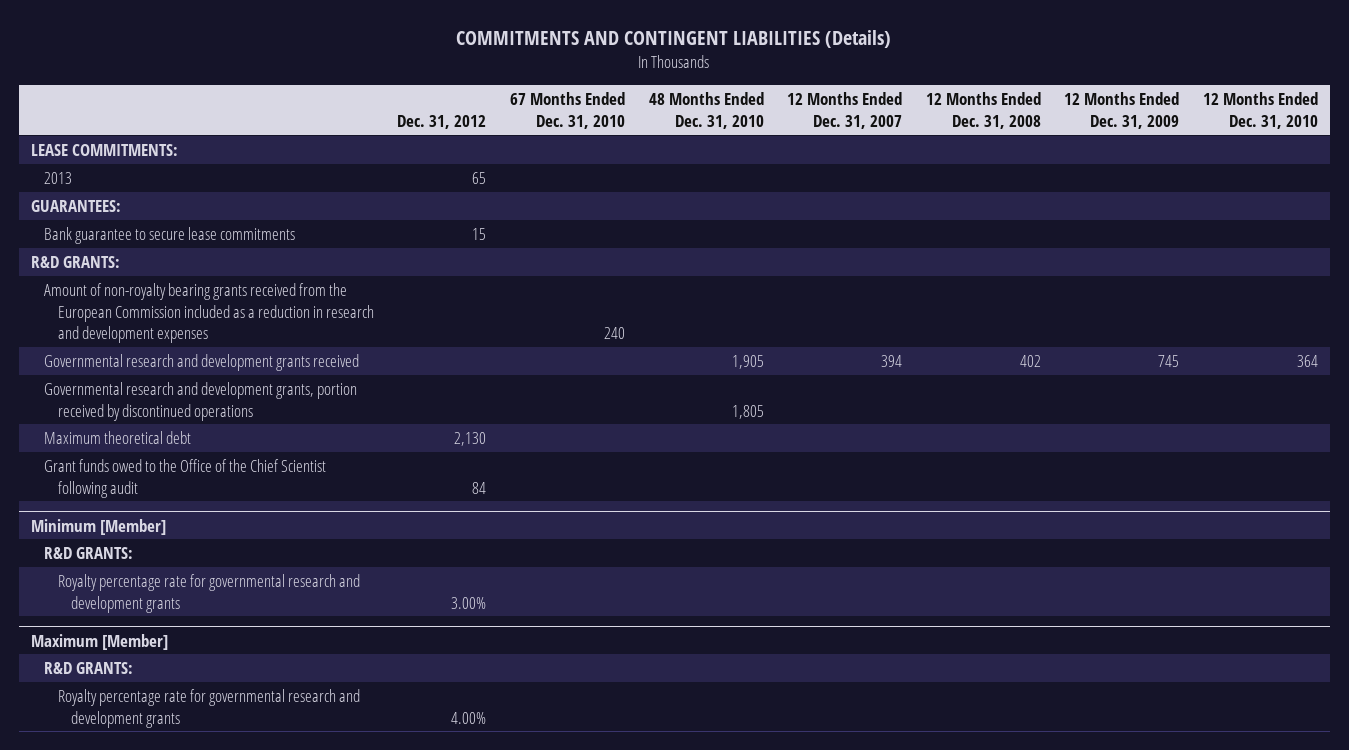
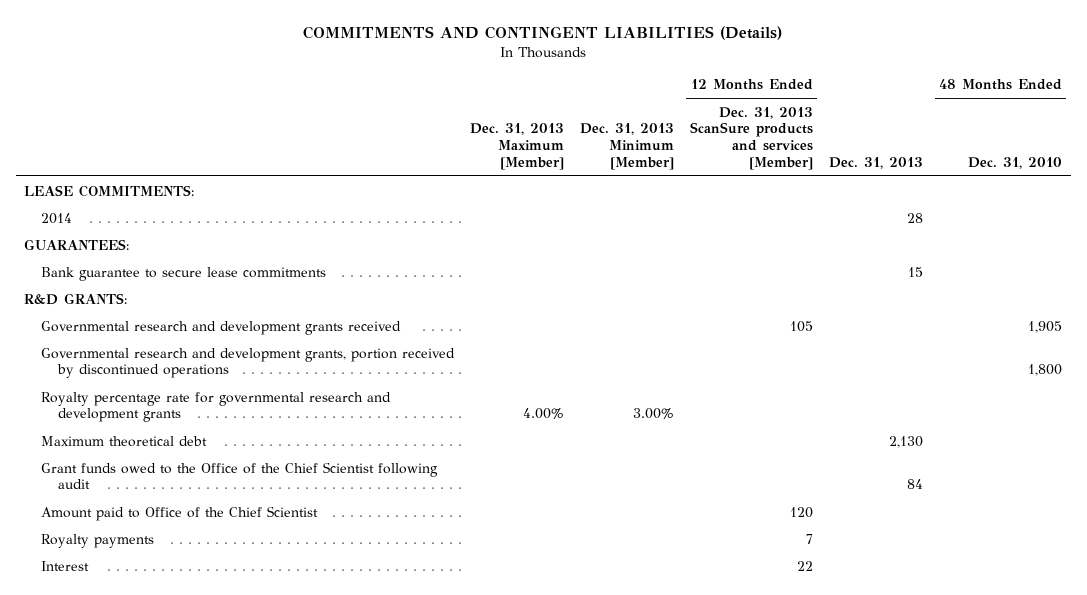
- | Dec. 31, 2012 | 67 Months Ended Dec. 31, 2010 | 48 Months Ended Dec. 31, 2010 | 12 Months Ended Dec. 31, 2007 | 12 Months Ended Dec. 31, 2008 | 12 Months Ended Dec. 31, 2009 | 12 Months Ended Dec. 31, 2010
+ | Dec. 31, 2013 Maximum [Member] | Dec. 31, 2013 Minimum [Member] | 12 Months Ended Dec. 31, 2013 ScanSure products and services [Member] | Dec. 31, 2013 | 48 Months Ended Dec. 31, 2010
- 2013 | 65 | | | | | |
+ 2014 | | | | 28 |
- Amount of non-royalty bearing grants received from the European Commission included as a reduction in research and development expenses | | 240 | | | | |
- Governmental research and development grants, portion received by discontinued operations | | | 1,805 | | | |
+ Governmental research and development grants, portion received by discontinued operations | | | | | 1,800
+ Royalty percentage rate for governmental research and development grants | 4.00% | 3.00% | | |
- Minimum [Member]
- R&D GRANTS:
- Royalty percentage rate for governmental research and development grants | 3.00% | | | | | |
- Maximum [Member]
- R&D GRANTS:
- Royalty percentage rate for governmental research and development grants | 4.00% | | | | | |
+ Amount paid to Office of the Chief Scientist | | | 120 | |
+ Royalty payments | | | 7 | |
+ Interest | | | 22 | |

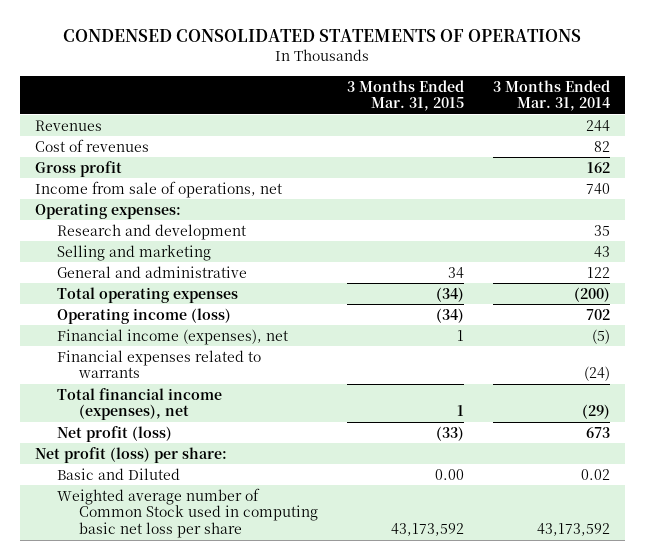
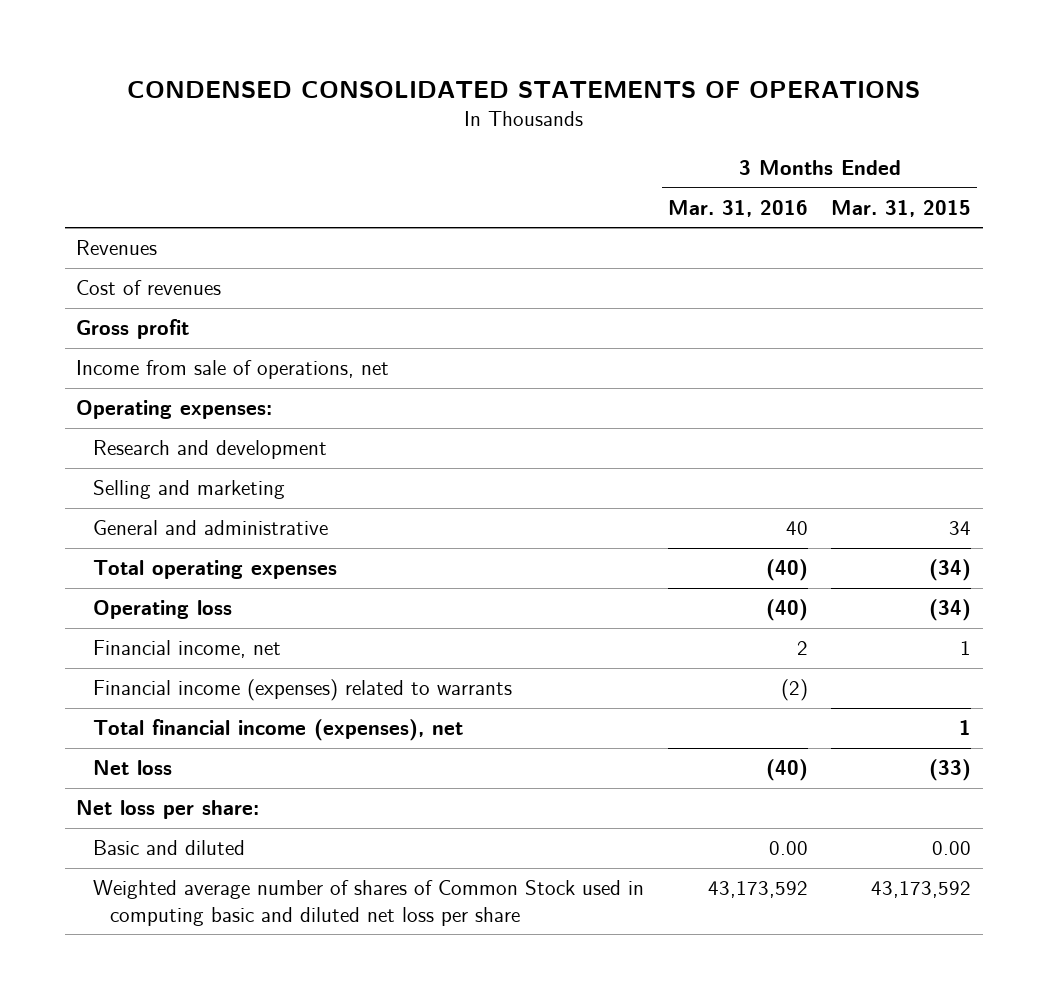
- | 3 Months Ended Mar. 31, 2015 | 3 Months Ended Mar. 31, 2014
+ | 3 Months Ended Mar. 31, 2016 | 3 Months Ended Mar. 31, 2015
- Operating income (loss) | (34) | 702
- Financial income (expenses), net | 1 | (5)
- Financial expenses related to warrants | | (24)
+ Operating loss | (40) | (34)
+ Financial income, net | 2 | 1
+ Financial income (expenses) related to warrants | (2) |
- Net profit (loss) | (33) | 673
- Net profit (loss) per share:
- Basic and Diluted | 0.00 | 0.02
- Weighted average number of Common Stock used in computing basic net loss per share | 43,173,592 | 43,173,592
+ Net loss | (40) | (33)
+ Net loss per share:
+ Basic and diluted | 0.00 | 0.00
+ Weighted average number of shares of Common Stock used in computing basic and diluted net loss per share | 43,173,592 | 43,173,592

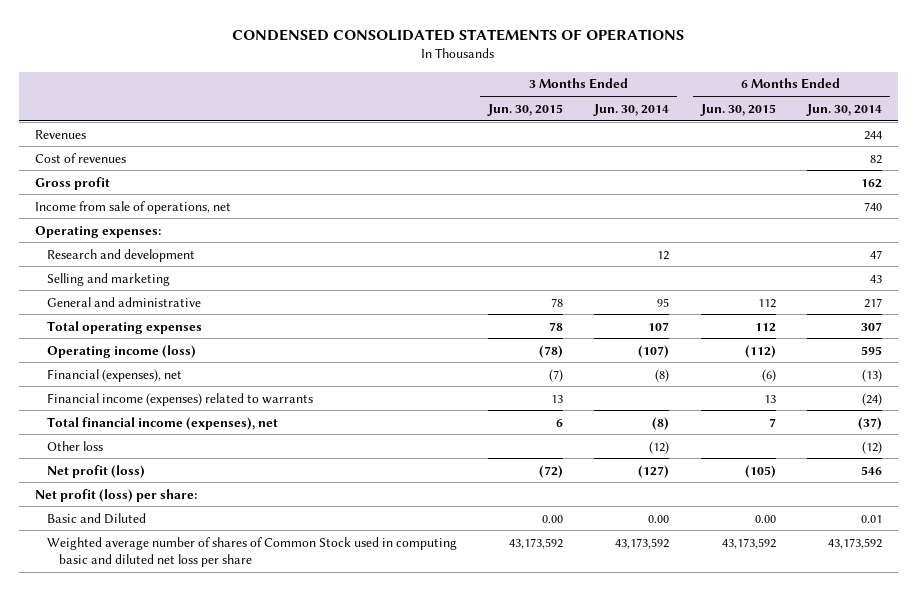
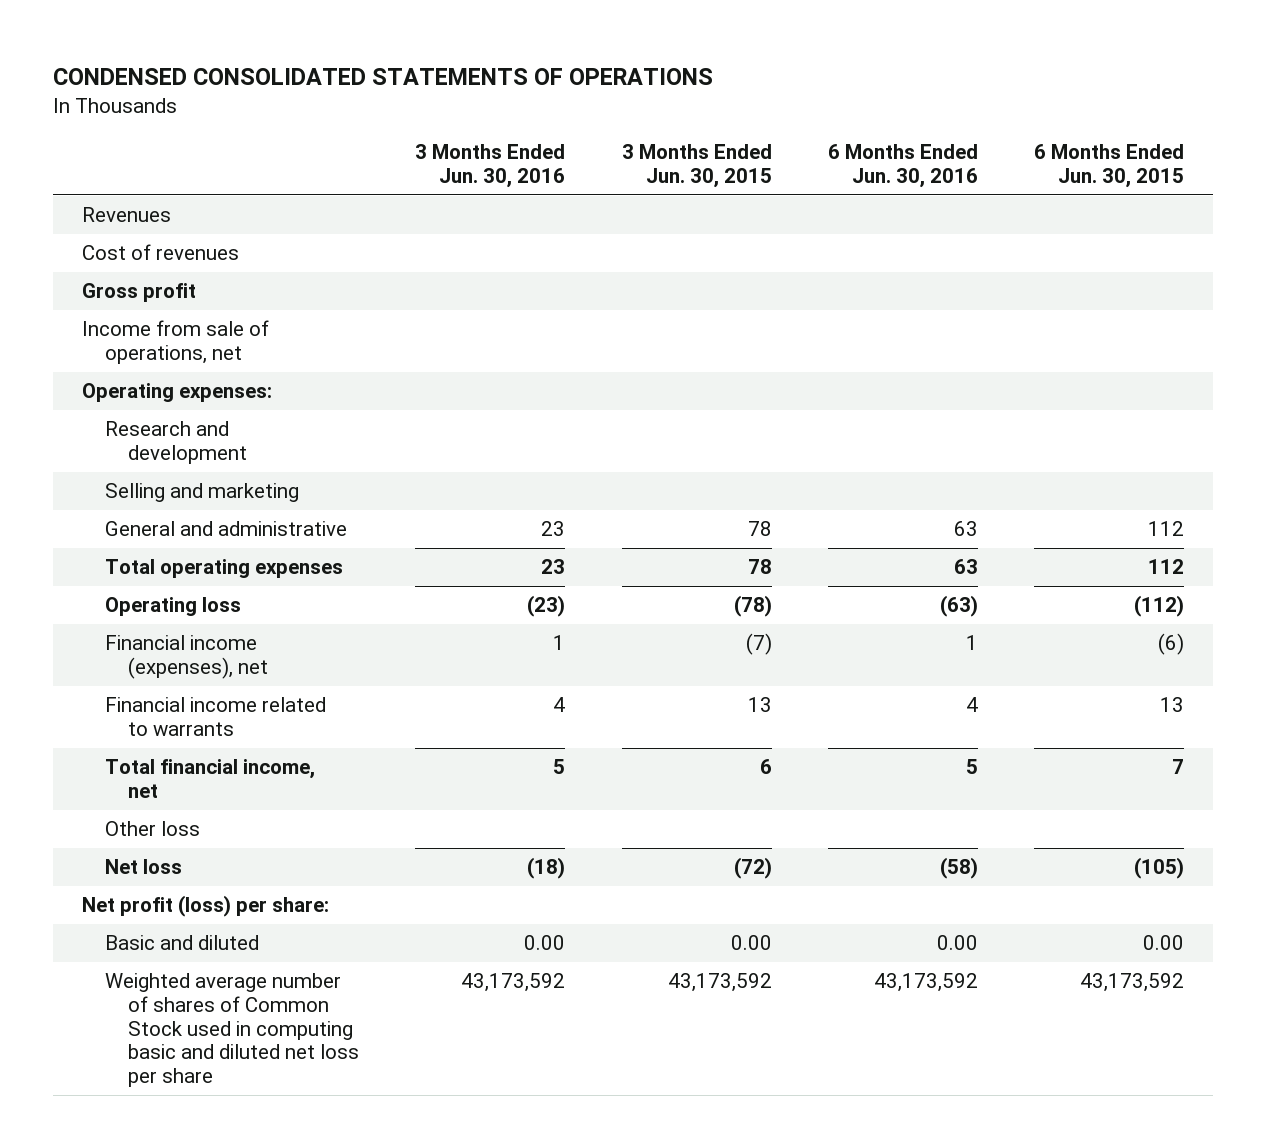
- | 3 Months Ended Jun. 30, 2015 | 3 Months Ended Jun. 30, 2014 | 6 Months Ended Jun. 30, 2015 | 6 Months Ended Jun. 30, 2014
+ | 3 Months Ended Jun. 30, 2016 | 3 Months Ended Jun. 30, 2015 | 6 Months Ended Jun. 30, 2016 | 6 Months Ended Jun. 30, 2015
- Operating income (loss) | (78) | (107) | (112) | 595
- Financial (expenses), net | (7) | (8) | (6) | (13)
- Financial income (expenses) related to warrants | 13 | | 13 | (24)
- Total financial income (expenses), net | 6 | (8) | 7 | (37)
+ Operating loss | (23) | (78) | (63) | (112)
+ Financial income (expenses), net | 1 | (7) | 1 | (6)
+ Financial income related to warrants | 4 | 13 | 4 | 13
+ Total financial income, net | 5 | 6 | 5 | 7
- Net profit (loss) | (72) | (127) | (105) | 546
+ Net loss | (18) | (72) | (58) | (105)
- Basic and Diluted | 0.00 | 0.00 | 0.00 | 0.01
+ Basic and diluted | 0.00 | 0.00 | 0.00 | 0.00

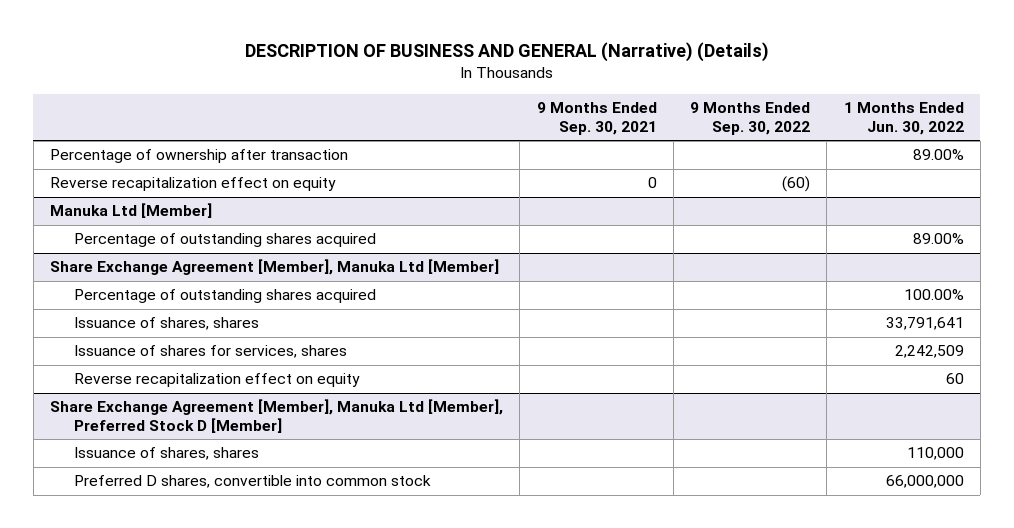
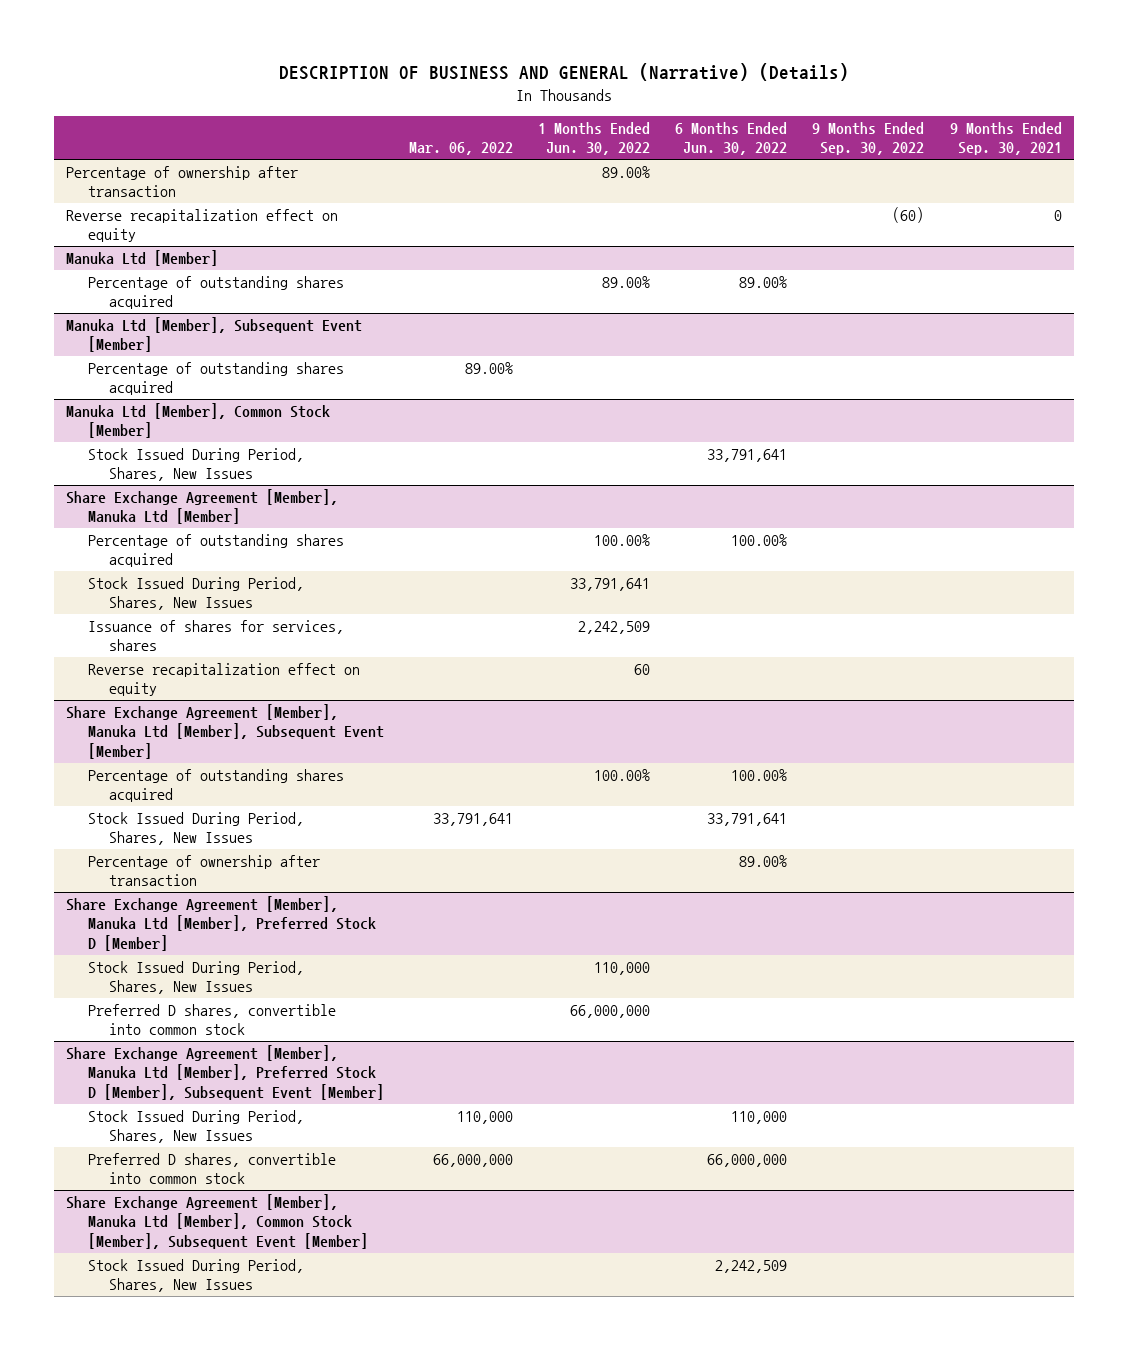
- | 9 Months Ended Sep. 30, 2021 | 9 Months Ended Sep. 30, 2022 | 1 Months Ended Jun. 30, 2022
+ | Mar. 06, 2022 | 1 Months Ended Jun. 30, 2022 | 6 Months Ended Jun. 30, 2022 | 9 Months Ended Sep. 30, 2022 | 9 Months Ended Sep. 30, 2021
+ Manuka Ltd [Member], Subsequent Event [Member]
+ Percentage of outstanding shares acquired | 89.00% | | | |
+ Manuka Ltd [Member], Common Stock [Member]
+ Stock Issued During Period, Shares, New Issues | | | 33,791,641 | |
@ Share Exchange Agreement [Member], Manuka Ltd [Member]
- Issuance of shares, shares | | | 33,791,641
+ Stock Issued During Period, Shares, New Issues | | 33,791,641 | | |
+ Share Exchange Agreement [Member], Manuka Ltd [Member], Subsequent Event [Member]
+ Percentage of outstanding shares acquired | | 100.00% | 100.00% | |
+ Stock Issued During Period, Shares, New Issues | 33,791,641 | | 33,791,641 | |
+ Percentage of ownership after transaction | | | 89.00% | |
@ Share Exchange Agreement [Member], Manuka Ltd [Member], Preferred Stock D [Member]
- Issuance of shares, shares | | | 110,000
+ Stock Issued During Period, Shares, New Issues | | 110,000 | | |
+ Share Exchange Agreement [Member], Manuka Ltd [Member], Preferred Stock D [Member], Subsequent Event [Member]
+ Stock Issued During Period, Shares, New Issues | 110,000 | | 110,000 | |
+ Preferred D shares, convertible into common stock | 66,000,000 | | 66,000,000 | |
+ Share Exchange Agreement [Member], Manuka Ltd [Member], Common Stock [Member], Subsequent Event [Member]
+ Stock Issued During Period, Shares, New Issues | | | 2,242,509 | |

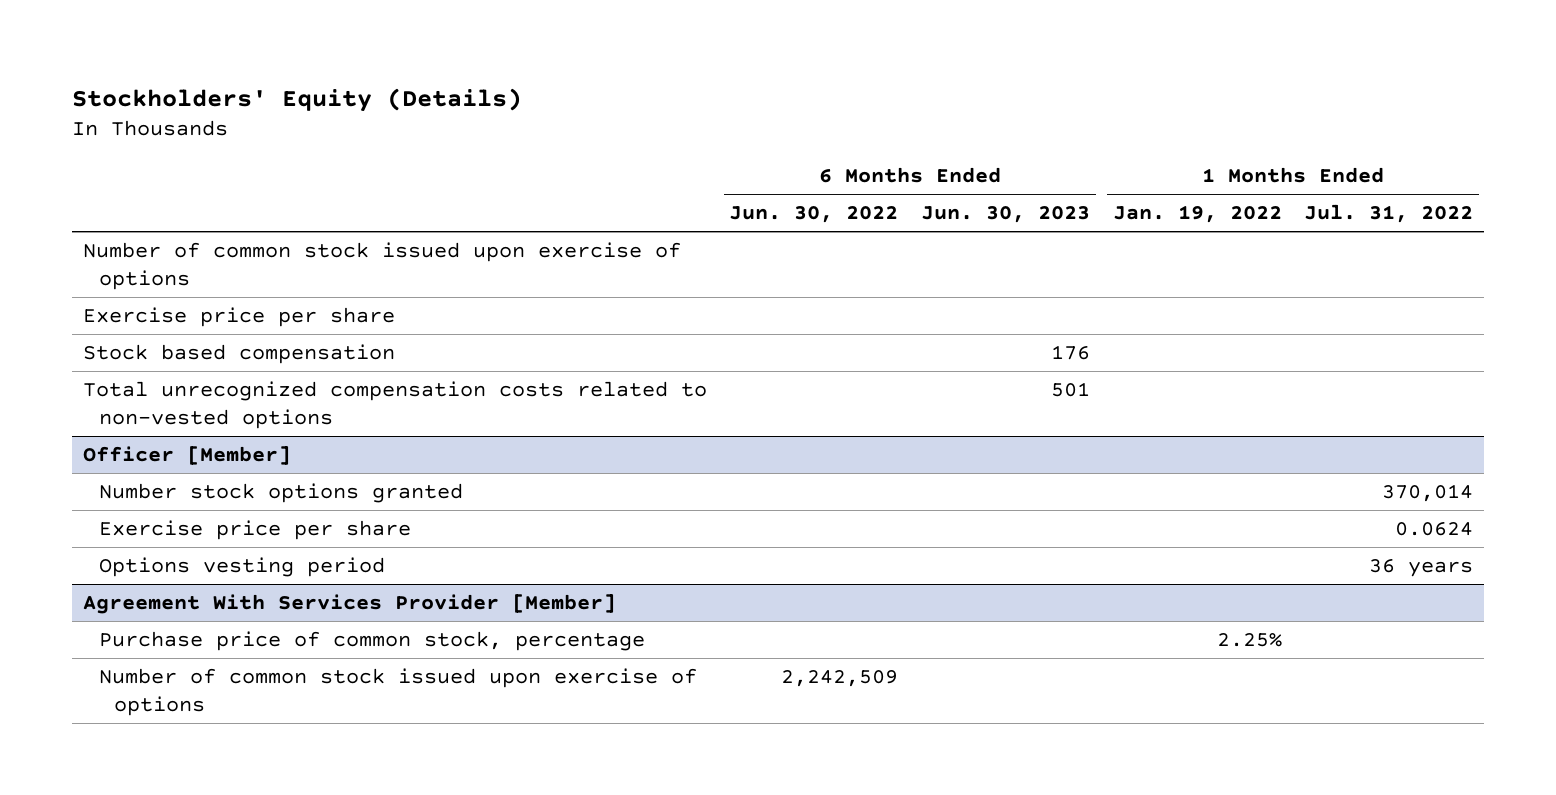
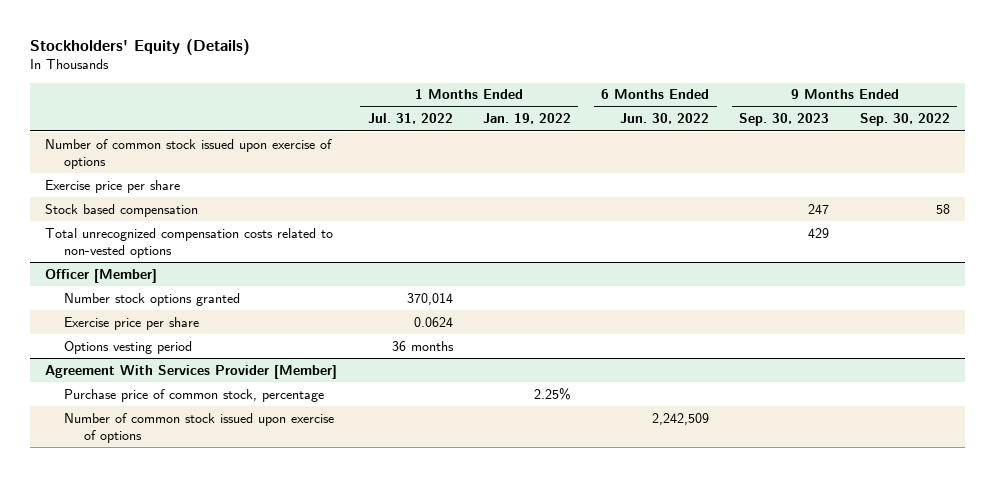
- | 6 Months Ended Jun. 30, 2022 | 6 Months Ended Jun. 30, 2023 | 1 Months Ended Jan. 19, 2022 | 1 Months Ended Jul. 31, 2022
+ | 1 Months Ended Jul. 31, 2022 | 1 Months Ended Jan. 19, 2022 | 6 Months Ended Jun. 30, 2022 | 9 Months Ended Sep. 30, 2023 | 9 Months Ended Sep. 30, 2022
@ Officer [Member]
- Options vesting period | | | | 36 years
+ Options vesting period | 36 months | | | |

